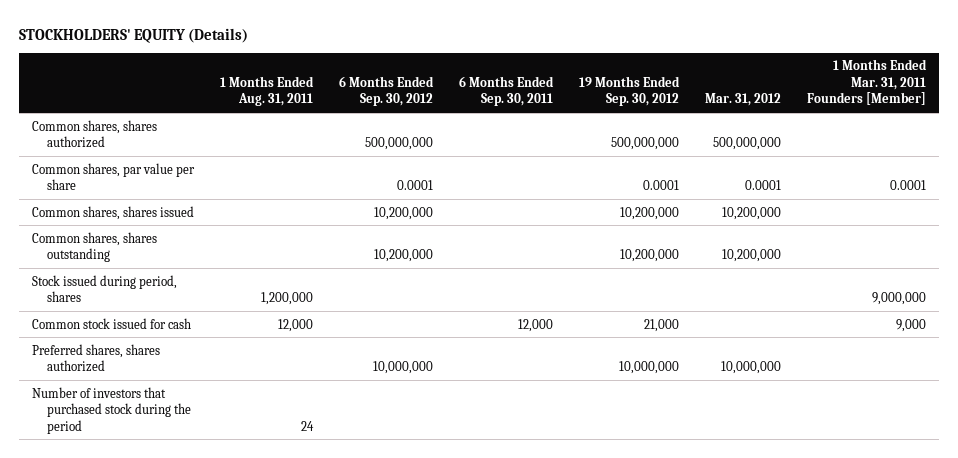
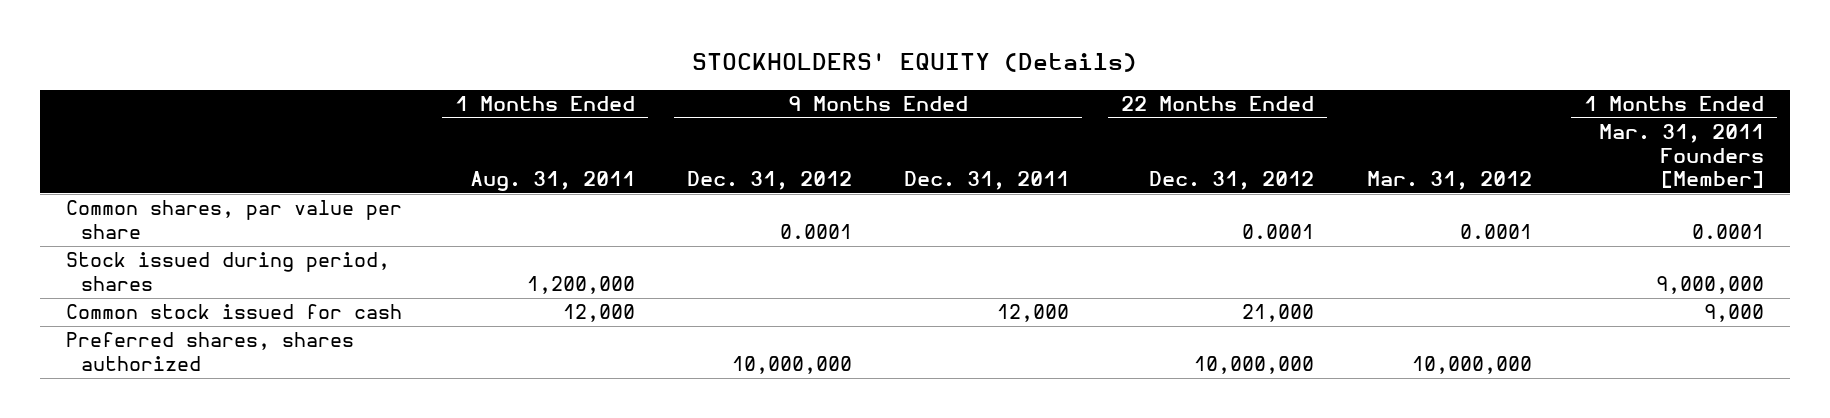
- | 1 Months Ended Aug. 31, 2011 | 6 Months Ended Sep. 30, 2012 | 6 Months Ended Sep. 30, 2011 | 19 Months Ended Sep. 30, 2012 | Mar. 31, 2012 | 1 Months Ended Mar. 31, 2011 Founders [Member]
+ | 1 Months Ended Aug. 31, 2011 | 9 Months Ended Dec. 31, 2012 | 9 Months Ended Dec. 31, 2011 | 22 Months Ended Dec. 31, 2012 | Mar. 31, 2012 | 1 Months Ended Mar. 31, 2011 Founders [Member]
- Common shares, shares authorized | | 500,000,000 | | 500,000,000 | 500,000,000 |
- Common shares, shares issued | | 10,200,000 | | 10,200,000 | 10,200,000 |
- Common shares, shares outstanding | | 10,200,000 | | 10,200,000 | 10,200,000 |
- Number of investors that purchased stock during the period | 24 | | | | |

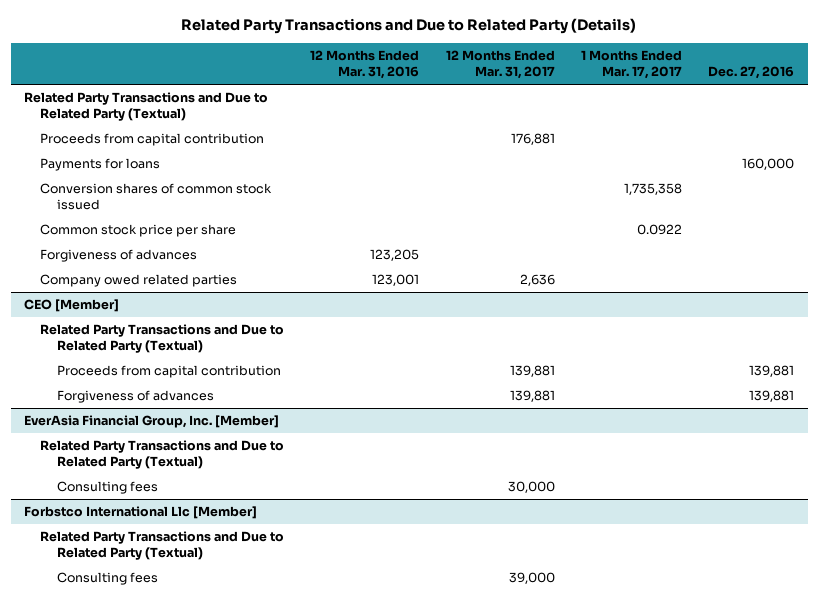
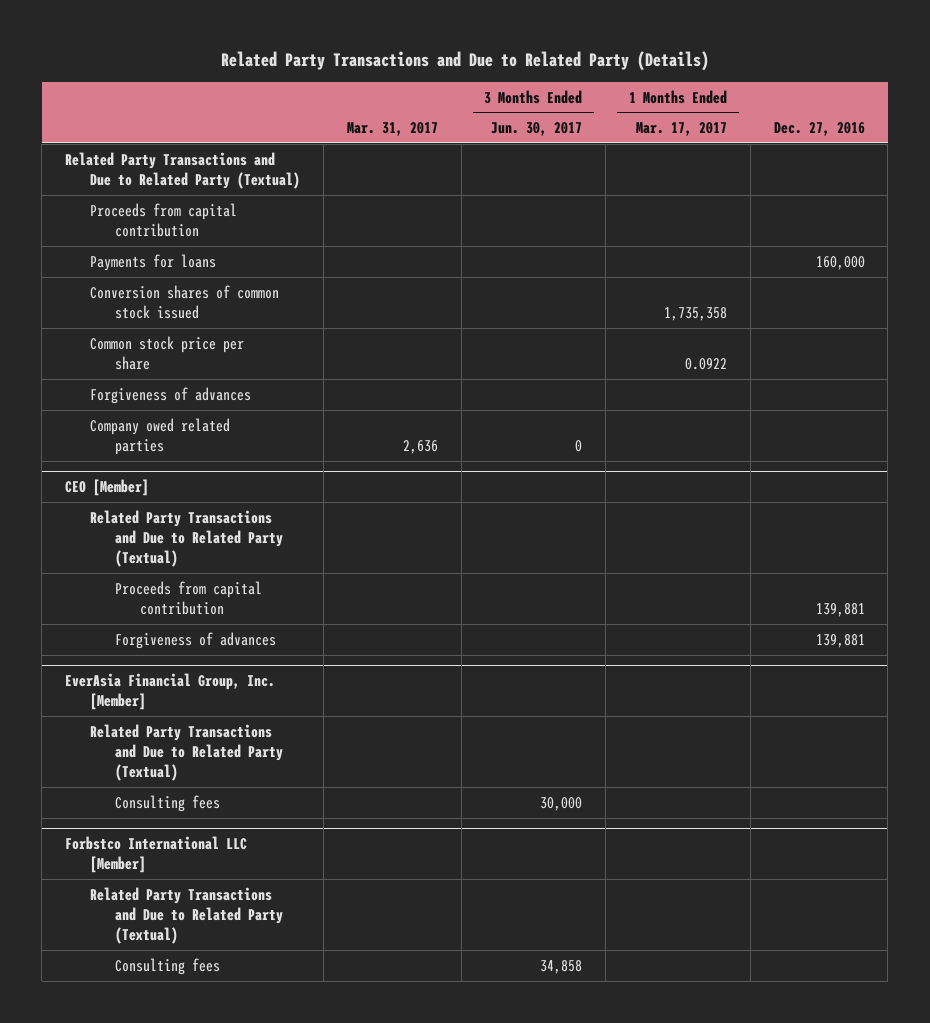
- | 12 Months Ended Mar. 31, 2016 | 12 Months Ended Mar. 31, 2017 | 1 Months Ended Mar. 17, 2017 | Dec. 27, 2016
+ | Mar. 31, 2017 | 3 Months Ended Jun. 30, 2017 | 1 Months Ended Mar. 17, 2017 | Dec. 27, 2016
- Forbstco International Llc [Member]
+ Forbstco International LLC [Member]

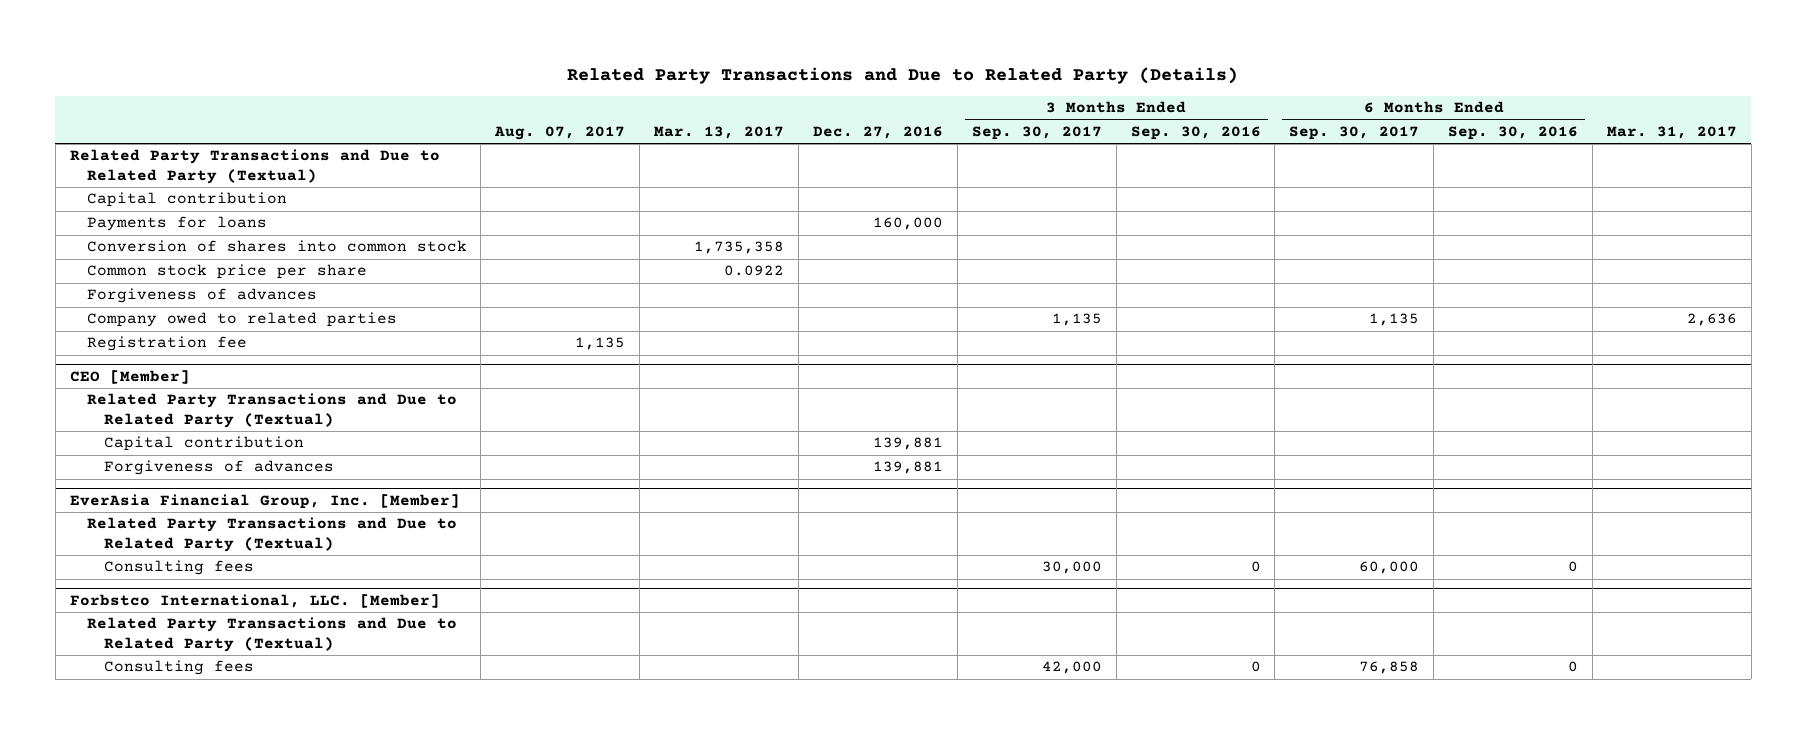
- | Mar. 31, 2017 | 3 Months Ended Jun. 30, 2017 | 1 Months Ended Mar. 17, 2017 | Dec. 27, 2016
+ | Aug. 07, 2017 | Mar. 13, 2017 | Dec. 27, 2016 | 3 Months Ended Sep. 30, 2017 | 3 Months Ended Sep. 30, 2016 | 6 Months Ended Sep. 30, 2017 | 6 Months Ended Sep. 30, 2016 | Mar. 31, 2017
- Proceeds from capital contribution
+ Capital contribution
- Conversion shares of common stock issued | | | 1,735,358 |
+ Conversion of shares into common stock | | 1,735,358 | | | | | |
- Company owed related parties | 2,636 | 0 | |
+ Company owed to related parties | | | | 1,135 | | 1,135 | | 2,636
+ Registration fee | 1,135 | | | | | | |
@ CEO [Member]
- Proceeds from capital contribution | | | | 139,881
+ Capital contribution | | | 139,881 | | | | |
- Forbstco International LLC [Member]
+ Forbstco International, LLC. [Member]

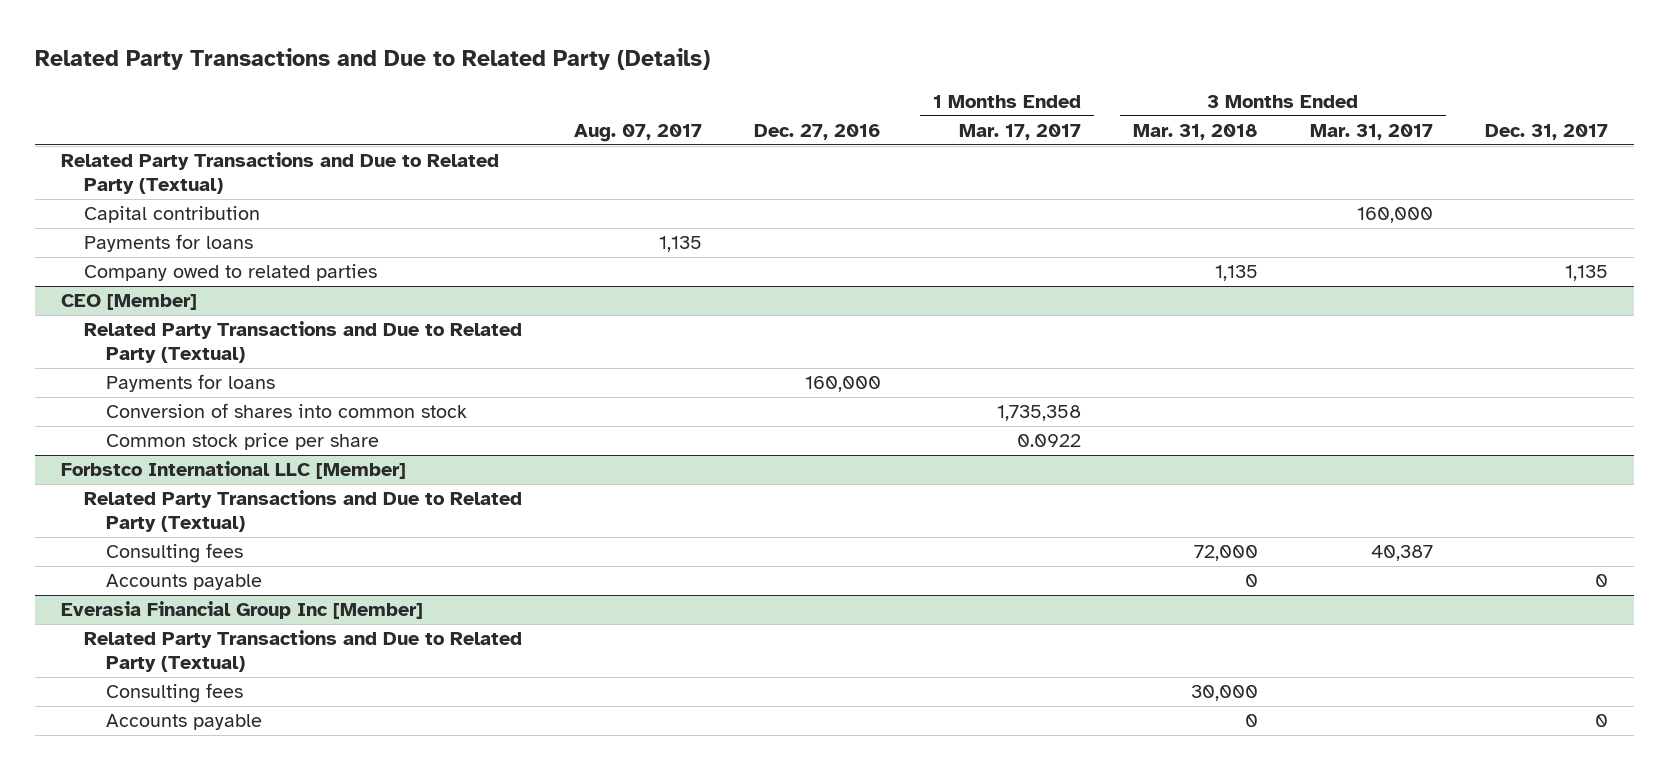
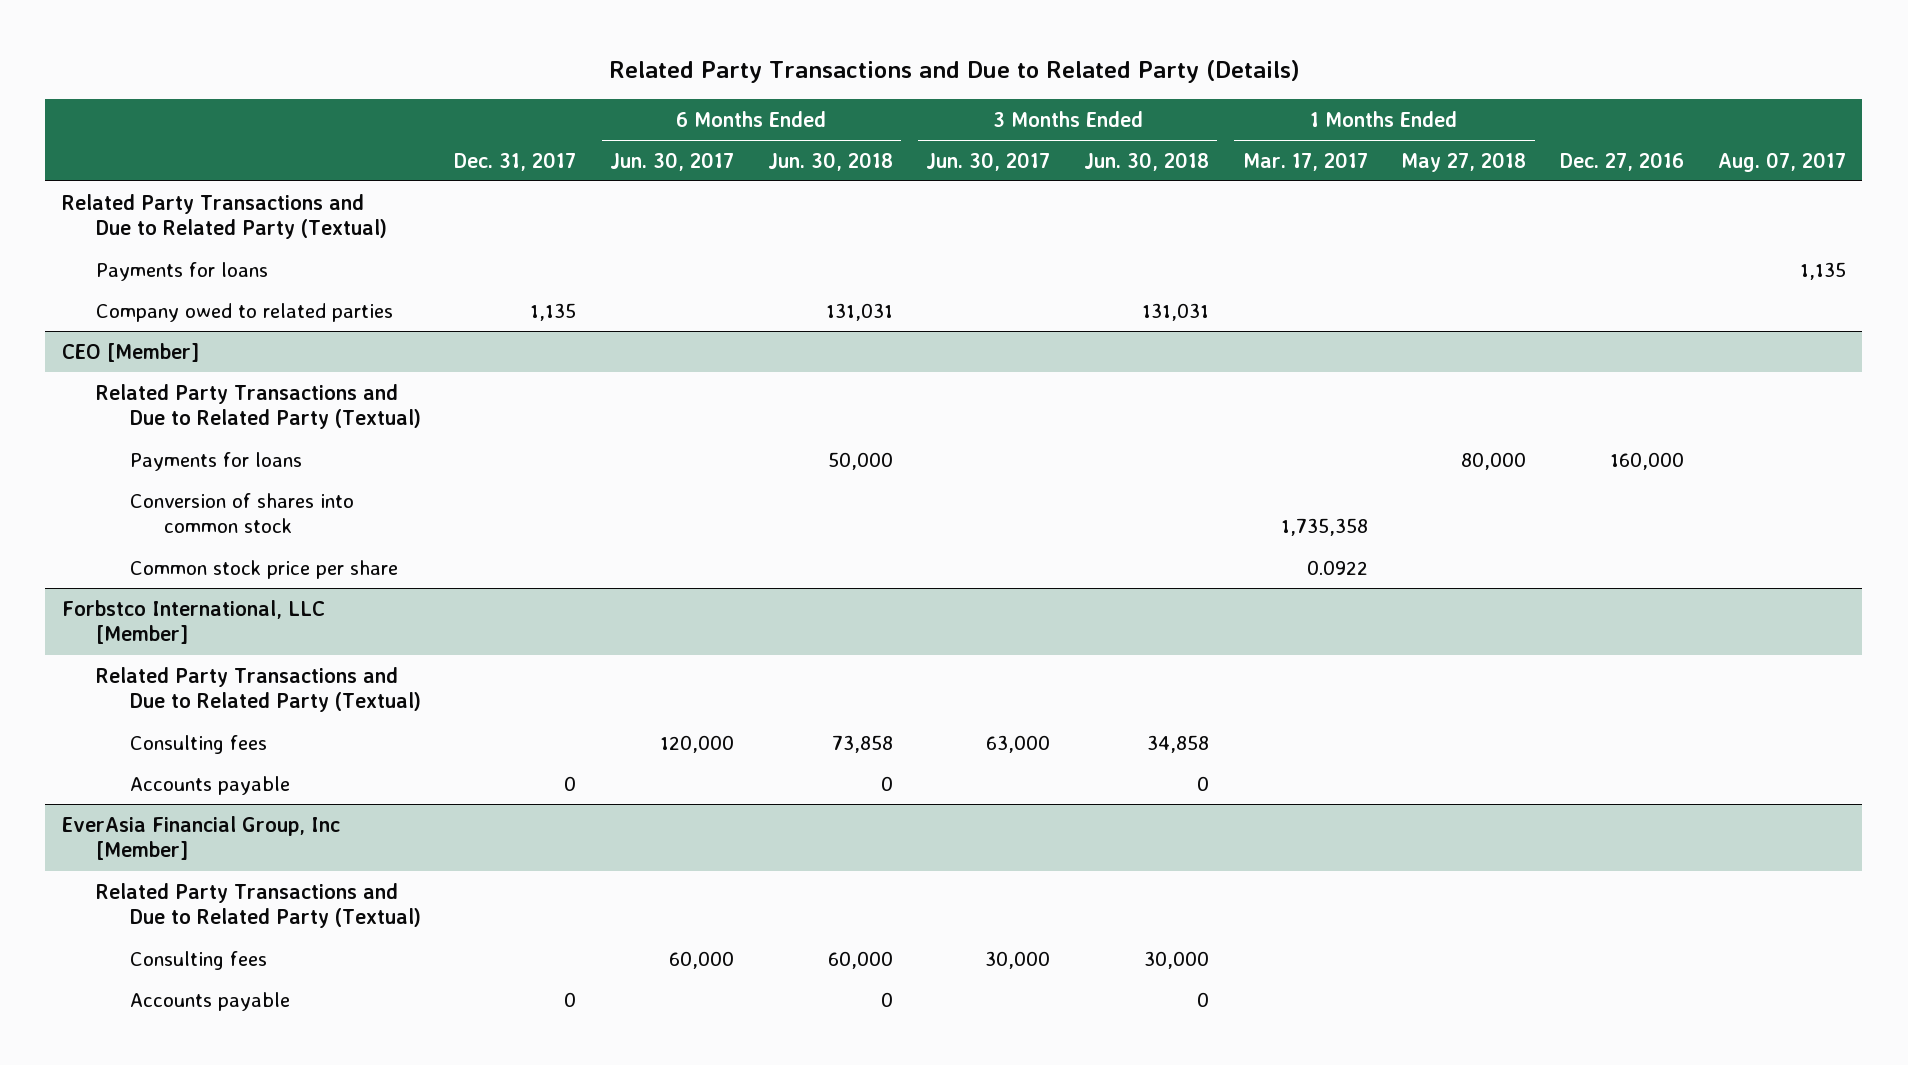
- | Aug. 07, 2017 | Dec. 27, 2016 | 1 Months Ended Mar. 17, 2017 | 3 Months Ended Mar. 31, 2018 | 3 Months Ended Mar. 31, 2017 | Dec. 31, 2017
+ | Dec. 31, 2017 | 6 Months Ended Jun. 30, 2017 | 6 Months Ended Jun. 30, 2018 | 3 Months Ended Jun. 30, 2017 | 3 Months Ended Jun. 30, 2018 | 1 Months Ended Mar. 17, 2017 | 1 Months Ended May 27, 2018 | Dec. 27, 2016 | Aug. 07, 2017
- Capital contribution | | | | | 160,000 |
- Forbstco International LLC [Member]
+ Forbstco International, LLC [Member]
- Everasia Financial Group Inc [Member]
+ EverAsia Financial Group, Inc [Member]

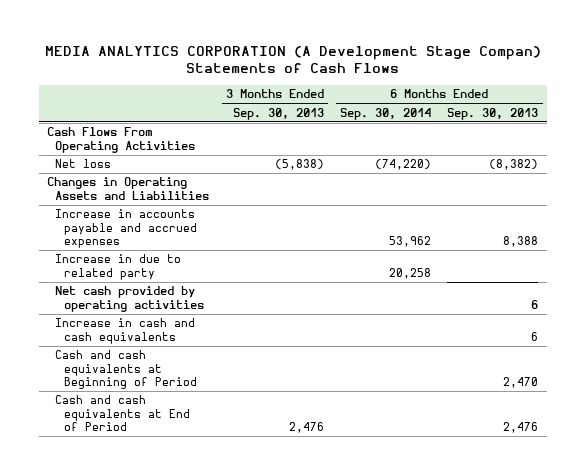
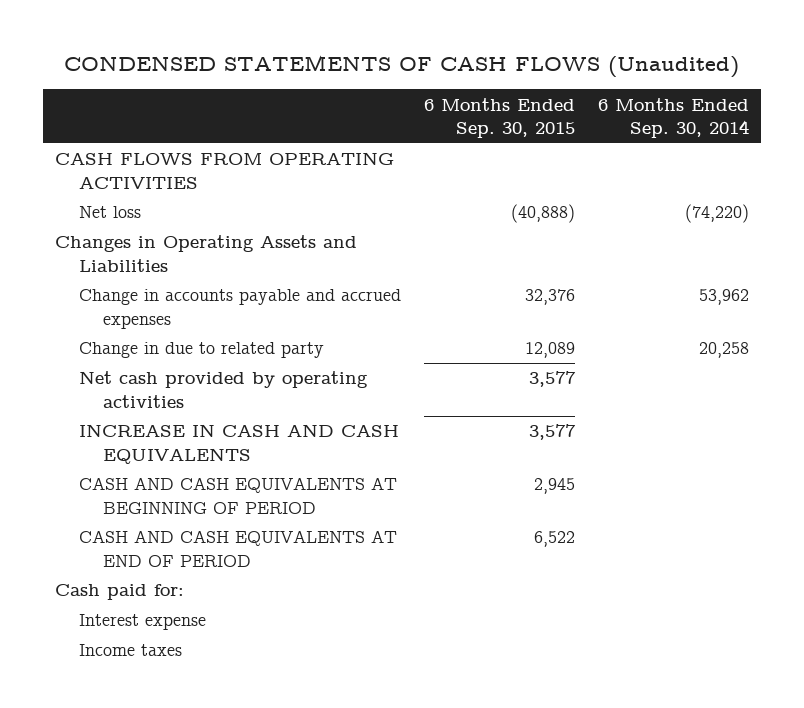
- MEDIA ANALYTICS CORPORATION (A Development Stage Compan) Statements of Cash Flows
+ CONDENSED STATEMENTS OF CASH FLOWS (Unaudited)
- | 3 Months Ended Sep. 30, 2013 | 6 Months Ended Sep. 30, 2014 | 6 Months Ended Sep. 30, 2013
+ | 6 Months Ended Sep. 30, 2015 | 6 Months Ended Sep. 30, 2014
- Cash Flows From Operating Activities
+ CASH FLOWS FROM OPERATING ACTIVITIES
- Increase in accounts payable and accrued expenses | | 53,962 | 8,388
- Increase in due to related party | | 20,258 |
+ Change in accounts payable and accrued expenses | 32,376 | 53,962
+ Change in due to related party | 12,089 | 20,258
- Increase in cash and cash equivalents | | | 6
- Cash and cash equivalents at Beginning of Period | | | 2,470
- Cash and cash equivalents at End of Period | 2,476 | | 2,476
+ INCREASE IN CASH AND CASH EQUIVALENTS | 3,577 |
+ CASH AND CASH EQUIVALENTS AT BEGINNING OF PERIOD | 2,945 |
+ CASH AND CASH EQUIVALENTS AT END OF PERIOD | 6,522 |
+ Cash paid for:
+ Interest expense
+ Income taxes

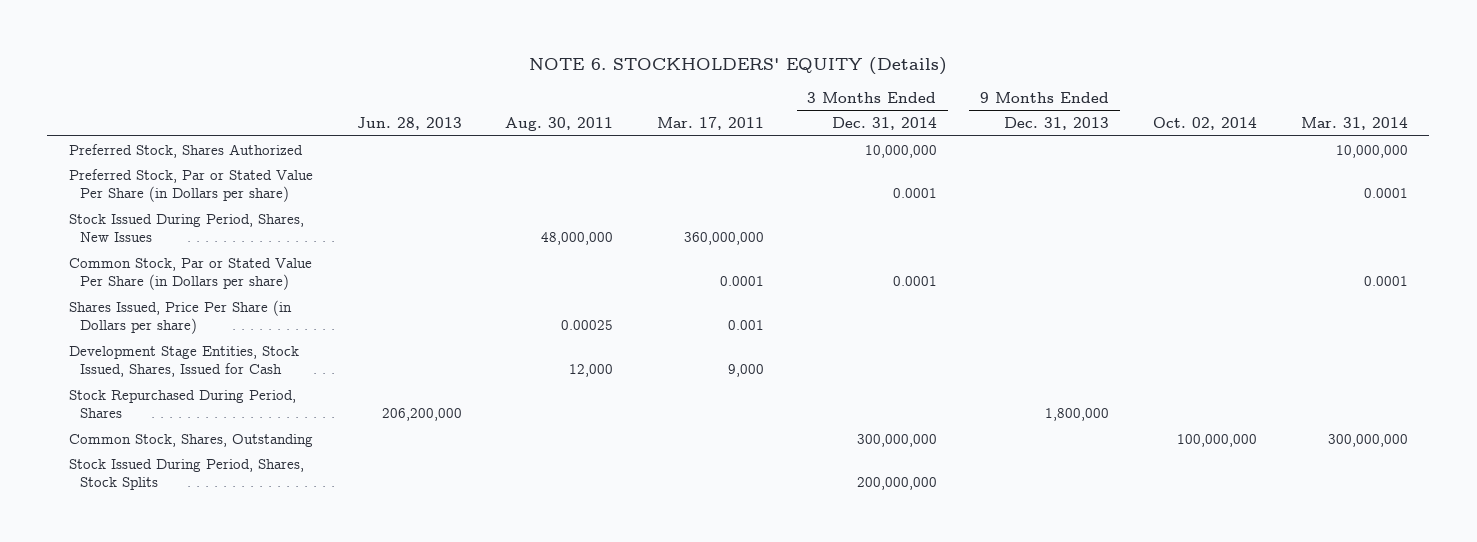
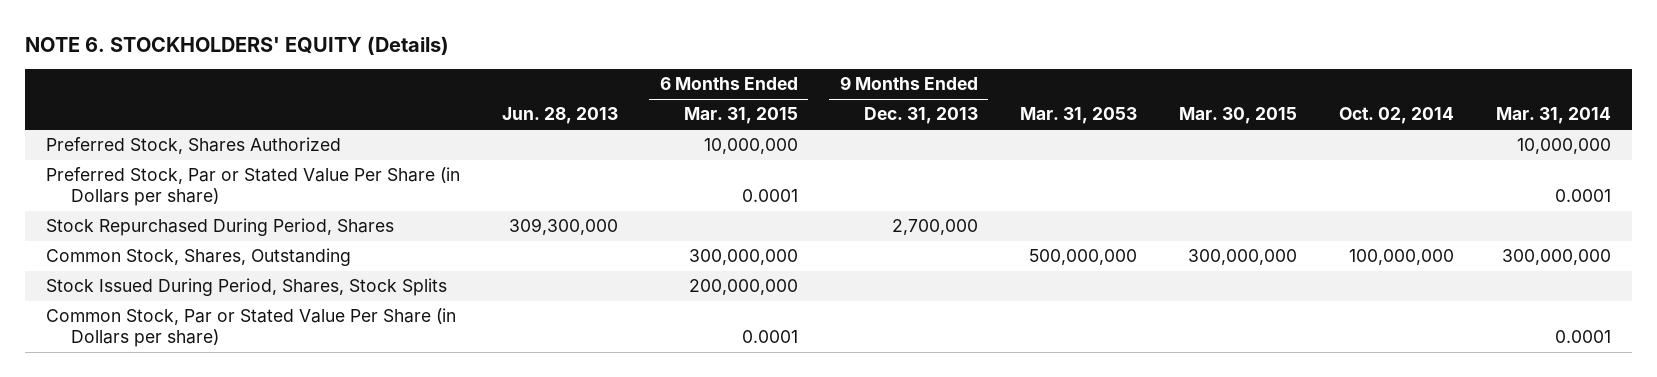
- | Jun. 28, 2013 | Aug. 30, 2011 | Mar. 17, 2011 | 3 Months Ended Dec. 31, 2014 | 9 Months Ended Dec. 31, 2013 | Oct. 02, 2014 | Mar. 31, 2014
+ | Jun. 28, 2013 | 6 Months Ended Mar. 31, 2015 | 9 Months Ended Dec. 31, 2013 | Mar. 31, 2053 | Mar. 30, 2015 | Oct. 02, 2014 | Mar. 31, 2014
- Stock Issued During Period, Shares, New Issues | | 48,000,000 | 360,000,000 | | | |
- Shares Issued, Price Per Share (in Dollars per share) | | 0.00025 | 0.001 | | | |
- Development Stage Entities, Stock Issued, Shares, Issued for Cash | | 12,000 | 9,000 | | | |
- Stock Repurchased During Period, Shares | 206,200,000 | | | | 1,800,000 | |
+ Stock Repurchased During Period, Shares | 309,300,000 | | 2,700,000 | | | |
moved down: Common Stock, Par or Stated Value Per Share (in Dollars per share) | | 0.0001 | | | | | 0.0001

